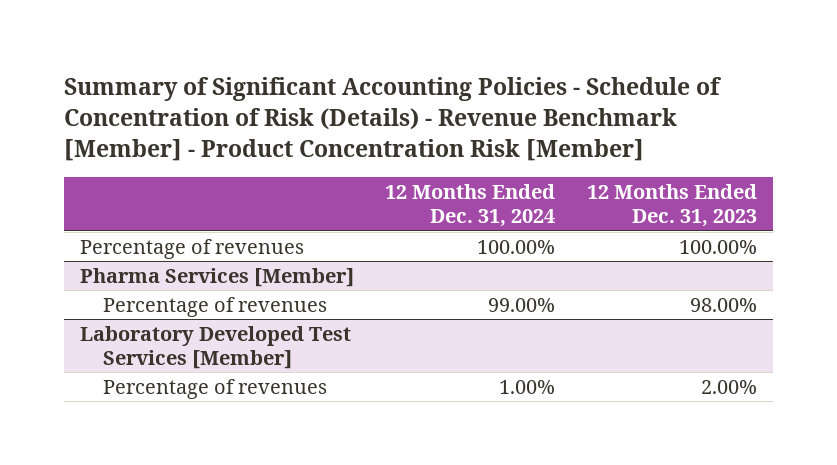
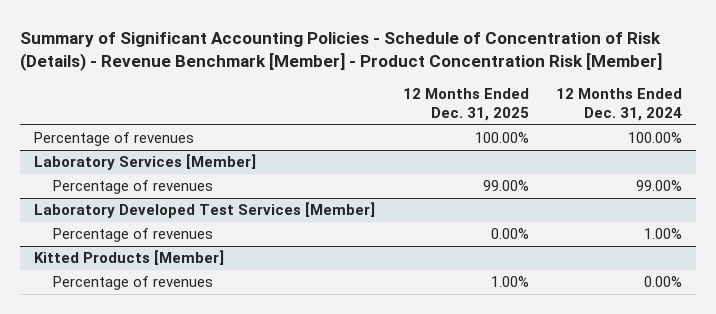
- | 12 Months Ended Dec. 31, 2024 | 12 Months Ended Dec. 31, 2023
+ | 12 Months Ended Dec. 31, 2025 | 12 Months Ended Dec. 31, 2024
- Pharma Services [Member]
+ Laboratory Services [Member]
+ Kitted Products [Member]
+ Percentage of revenues | 1.00% | 0.00%

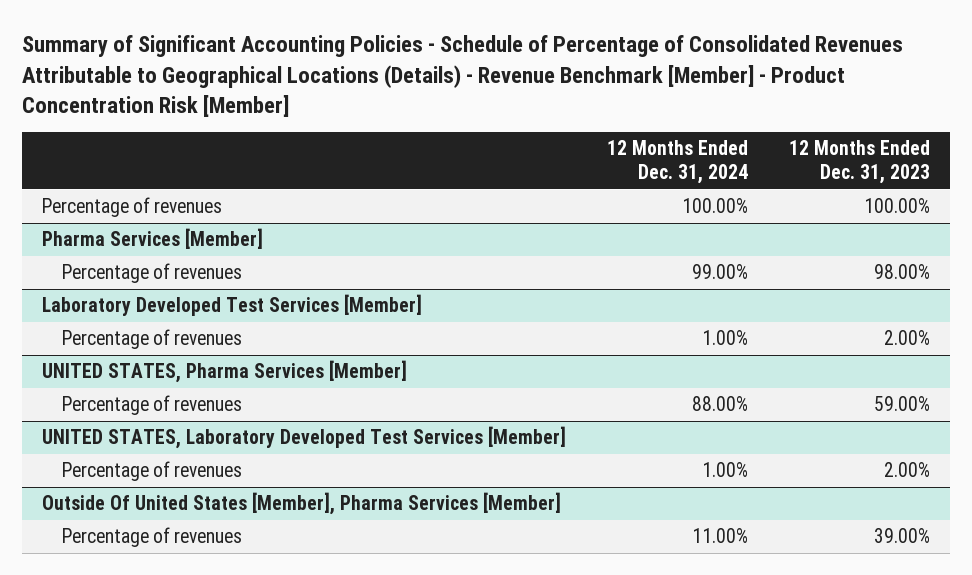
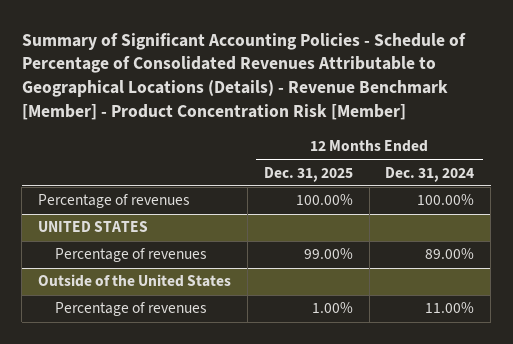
- | 12 Months Ended Dec. 31, 2024 | 12 Months Ended Dec. 31, 2023
+ | 12 Months Ended Dec. 31, 2025 | 12 Months Ended Dec. 31, 2024
- Pharma Services [Member]
- Percentage of revenues | 99.00% | 98.00%
- Laboratory Developed Test Services [Member]
- Percentage of revenues | 1.00% | 2.00%
- UNITED STATES, Pharma Services [Member]
- Percentage of revenues | 88.00% | 59.00%
- UNITED STATES, Laboratory Developed Test Services [Member]
- Percentage of revenues | 1.00% | 2.00%
- Outside Of United States [Member], Pharma Services [Member]
+ UNITED STATES
+ Percentage of revenues | 99.00% | 89.00%
+ Outside of the United States

